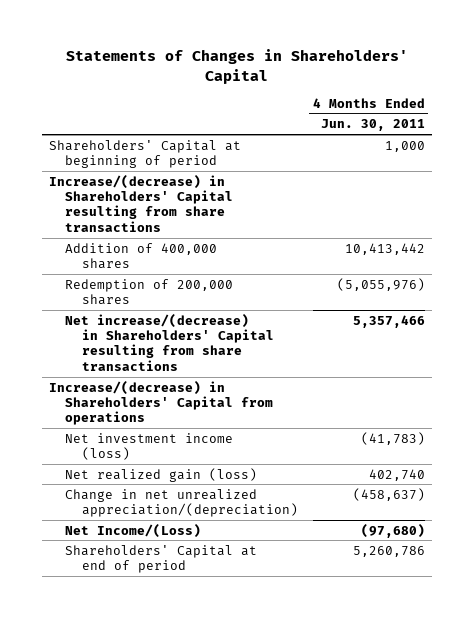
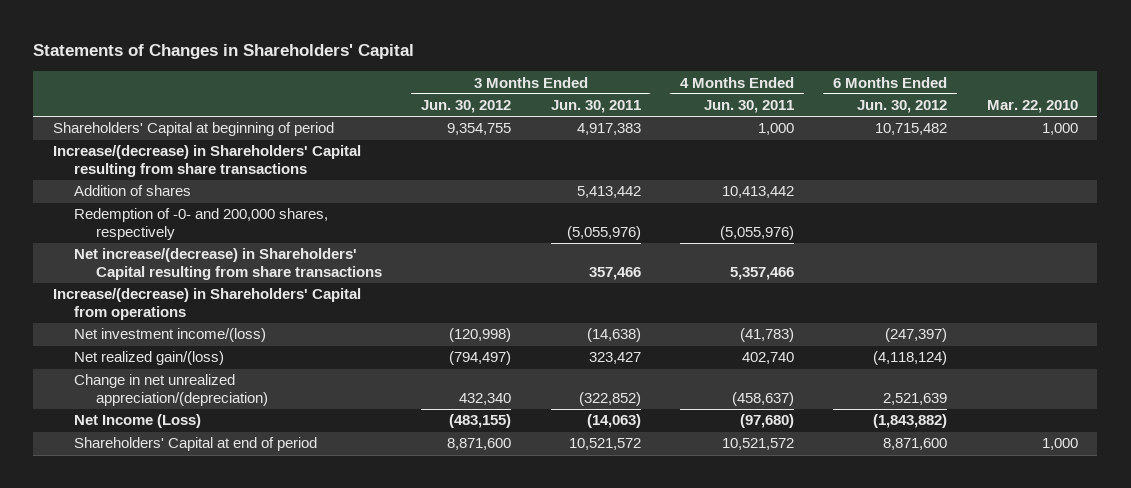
- | 4 Months Ended Jun. 30, 2011
+ | 3 Months Ended Jun. 30, 2012 | 3 Months Ended Jun. 30, 2011 | 4 Months Ended Jun. 30, 2011 | 6 Months Ended Jun. 30, 2012 | Mar. 22, 2010
- Addition of 400,000 shares | 10,413,442
- Redemption of 200,000 shares | (5,055,976)
+ Addition of shares | | 5,413,442 | 10,413,442 | |
+ Redemption of -0- and 200,000 shares, respectively | | (5,055,976) | (5,055,976) | |
- Net investment income (loss) | (41,783)
- Net realized gain (loss) | 402,740
+ Net investment income/(loss) | (120,998) | (14,638) | (41,783) | (247,397) |
+ Net realized gain/(loss) | (794,497) | 323,427 | 402,740 | (4,118,124) |
- Net Income/(Loss) | (97,680)
- Shareholders' Capital at end of period | 5,260,786
+ Net Income (Loss) | (483,155) | (14,063) | (97,680) | (1,843,882) |
+ Shareholders' Capital at end of period | 8,871,600 | 10,521,572 | 10,521,572 | 8,871,600 | 1,000

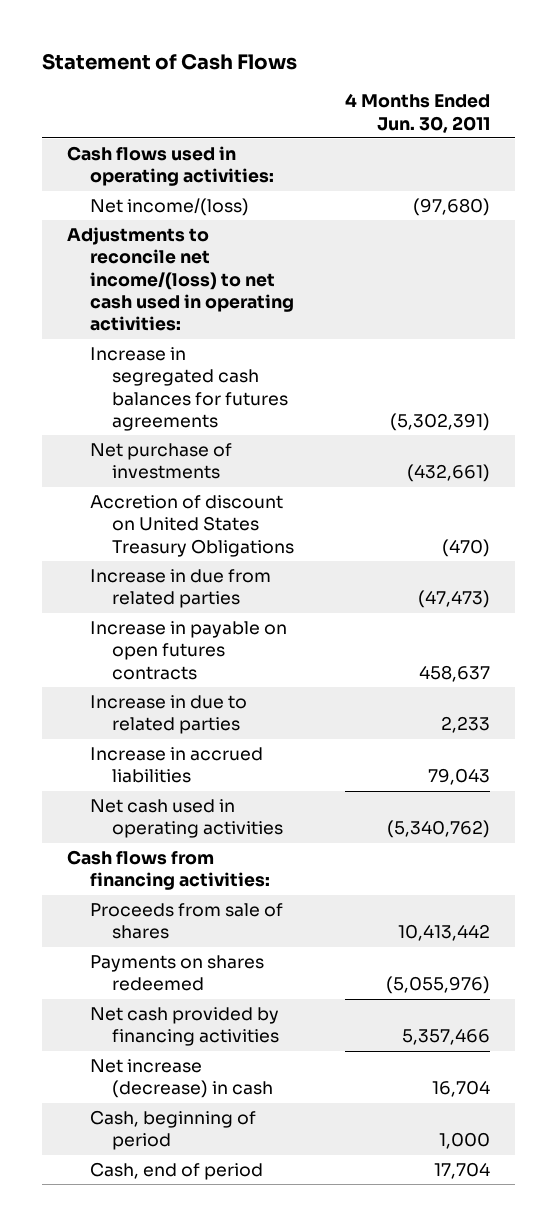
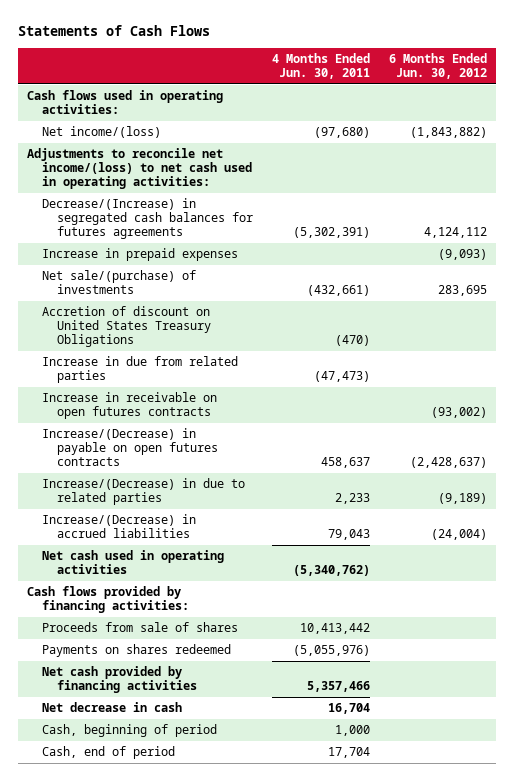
- Statement of Cash Flows
+ Statements of Cash Flows
- | 4 Months Ended Jun. 30, 2011
+ | 4 Months Ended Jun. 30, 2011 | 6 Months Ended Jun. 30, 2012
- Increase in segregated cash balances for futures agreements | (5,302,391)
- Net purchase of investments | (432,661)
+ Decrease/(Increase) in segregated cash balances for futures agreements | (5,302,391) | 4,124,112
+ Increase in prepaid expenses | | (9,093)
+ Net sale/(purchase) of investments | (432,661) | 283,695
- Increase in payable on open futures contracts | 458,637
- Increase in due to related parties | 2,233
- Increase in accrued liabilities | 79,043
+ Increase in receivable on open futures contracts | | (93,002)
+ Increase/(Decrease) in payable on open futures contracts | 458,637 | (2,428,637)
+ Increase/(Decrease) in due to related parties | 2,233 | (9,189)
+ Increase/(Decrease) in accrued liabilities | 79,043 | (24,004)
- Cash flows from financing activities:
+ Cash flows provided by financing activities:
- Net increase (decrease) in cash | 16,704
+ Net decrease in cash | 16,704 |

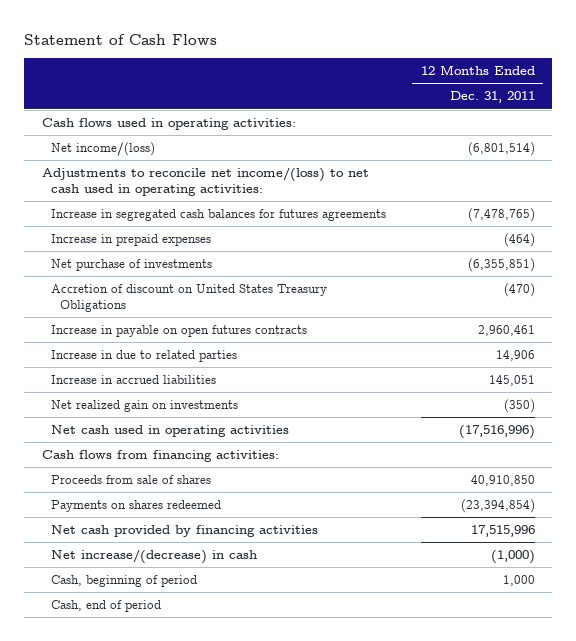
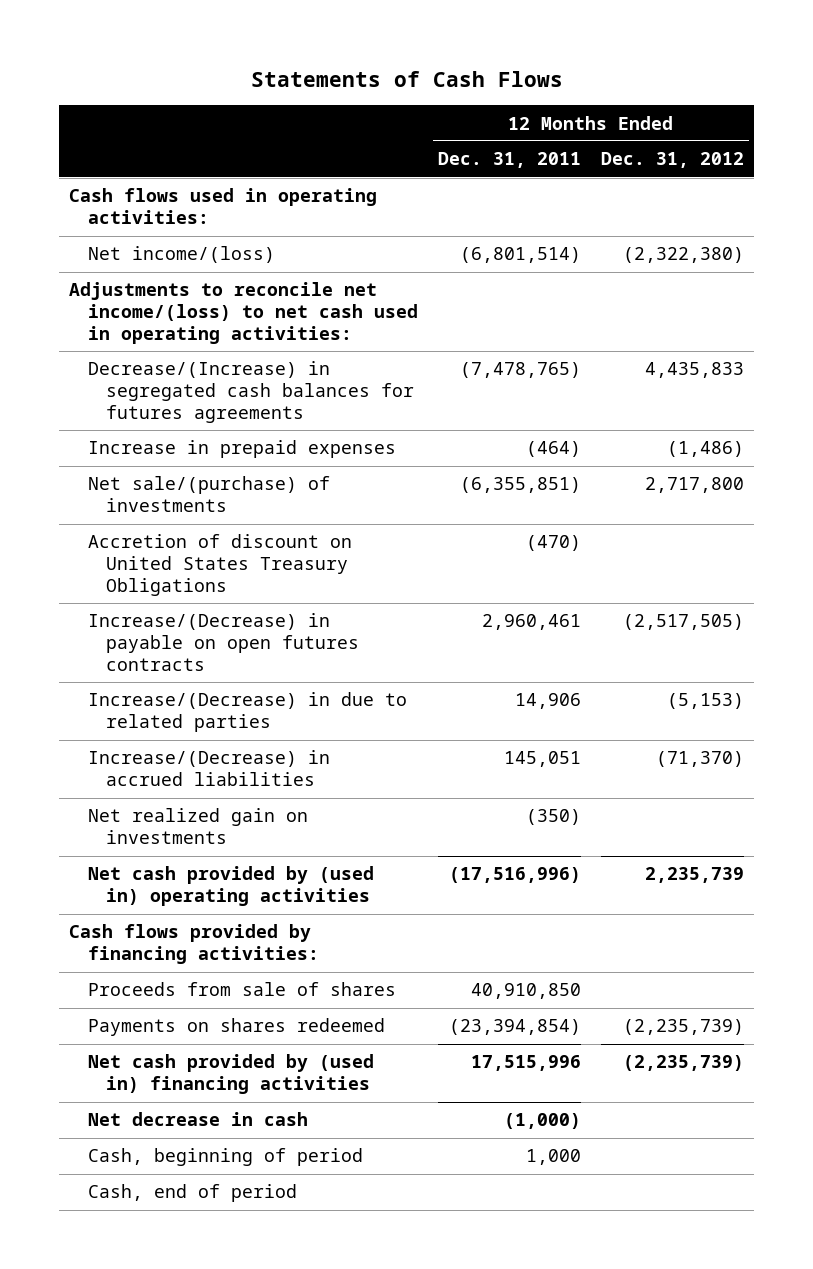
- Statement of Cash Flows
+ Statements of Cash Flows
- | 12 Months Ended Dec. 31, 2011
+ | 12 Months Ended Dec. 31, 2011 | 12 Months Ended Dec. 31, 2012
- Increase in segregated cash balances for futures agreements | (7,478,765)
+ Decrease/(Increase) in segregated cash balances for futures agreements | (7,478,765) | 4,435,833
- Net purchase of investments | (6,355,851)
+ Net sale/(purchase) of investments | (6,355,851) | 2,717,800
- Increase in payable on open futures contracts | 2,960,461
- Increase in due to related parties | 14,906
- Increase in accrued liabilities | 145,051
+ Increase/(Decrease) in payable on open futures contracts | 2,960,461 | (2,517,505)
+ Increase/(Decrease) in due to related parties | 14,906 | (5,153)
+ Increase/(Decrease) in accrued liabilities | 145,051 | (71,370)
- Net cash used in operating activities | (17,516,996)
- Cash flows from financing activities:
+ Net cash provided by (used in) operating activities | (17,516,996) | 2,235,739
+ Cash flows provided by financing activities:
- Net cash provided by financing activities | 17,515,996
- Net increase/(decrease) in cash | (1,000)
+ Net cash provided by (used in) financing activities | 17,515,996 | (2,235,739)
+ Net decrease in cash | (1,000) |

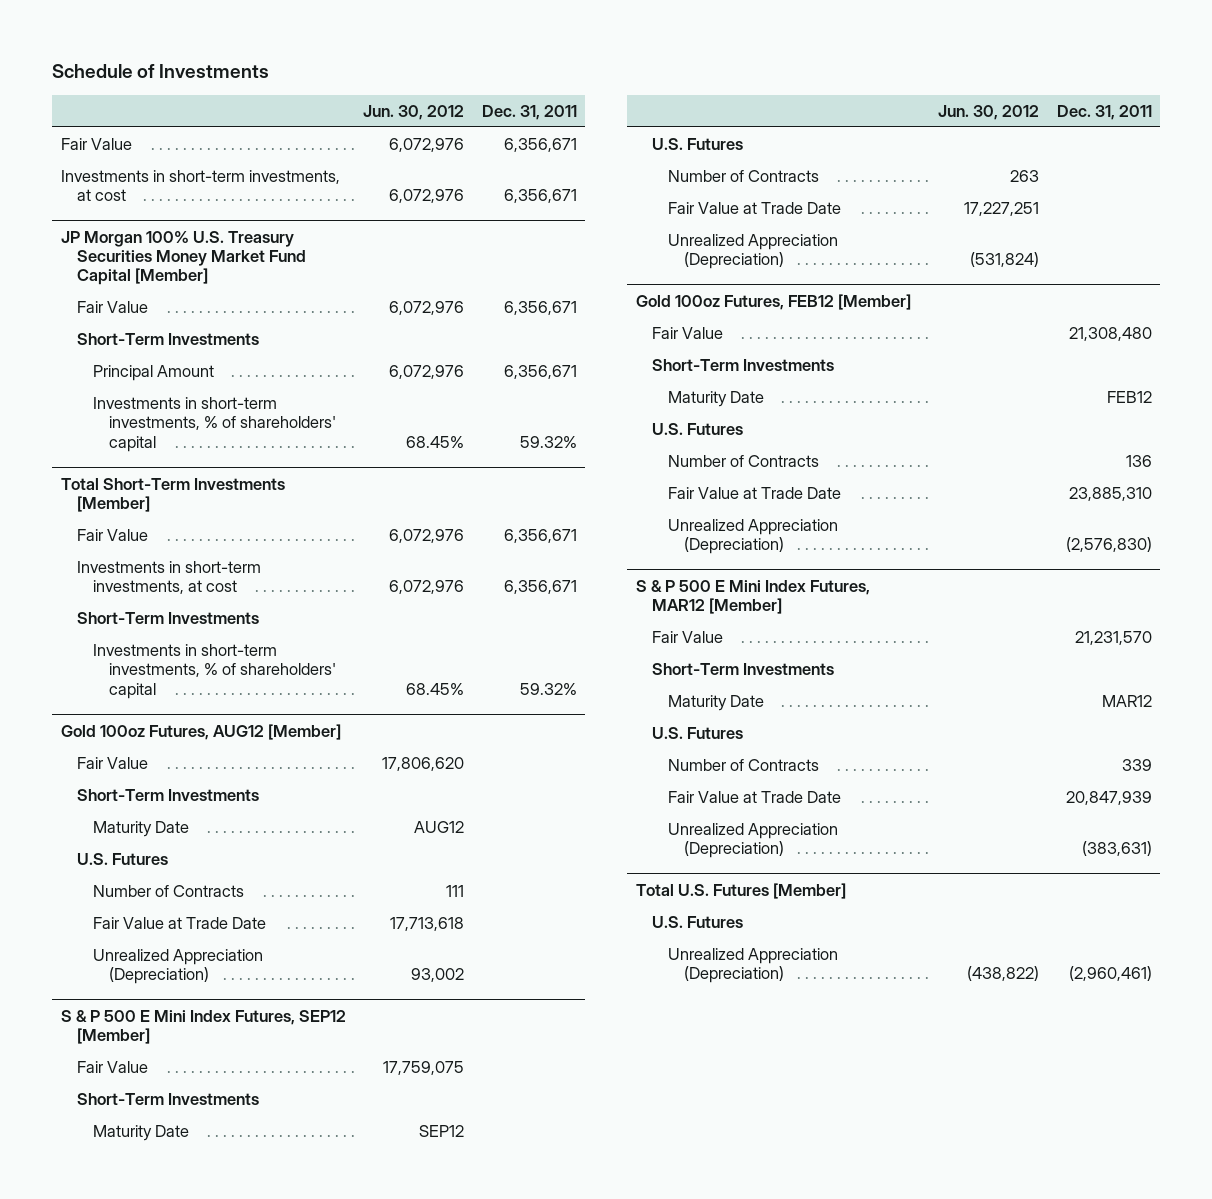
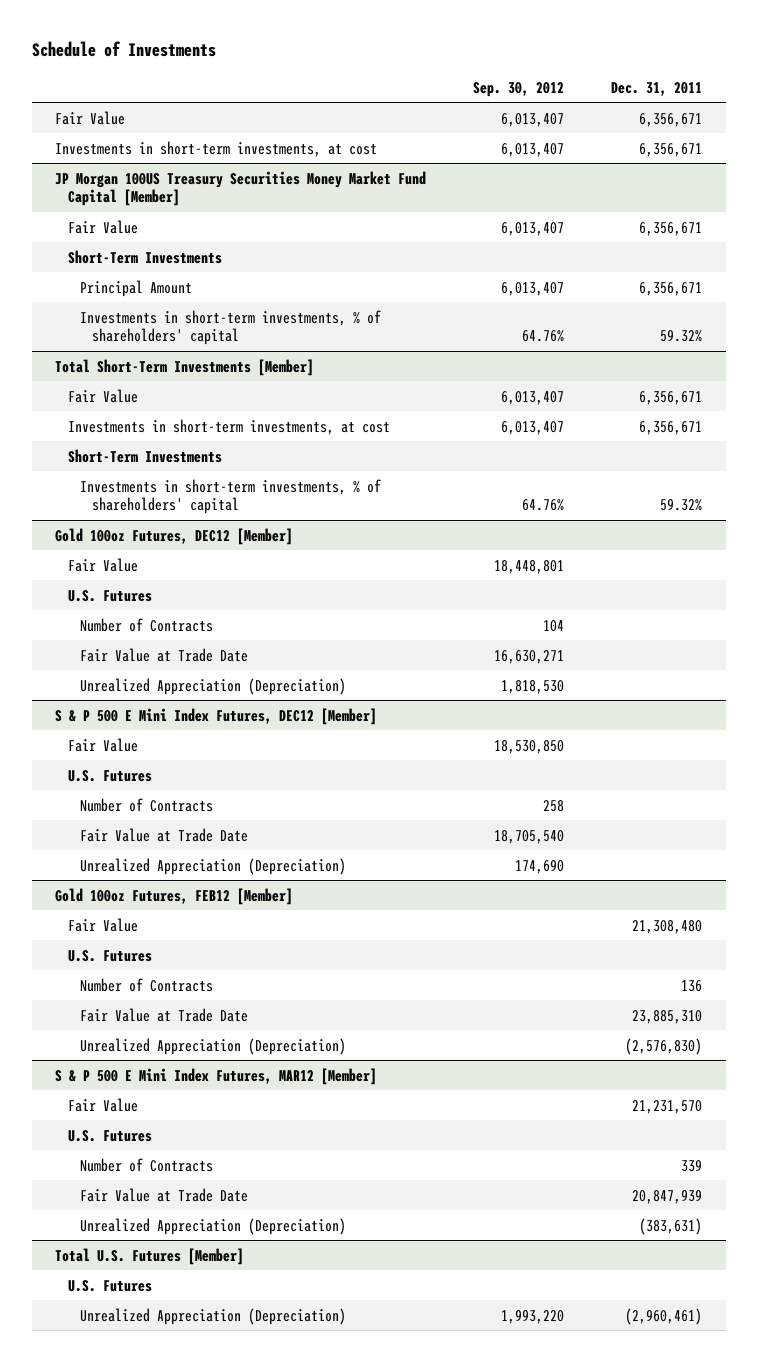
- | Jun. 30, 2012 | Dec. 31, 2011
+ | Sep. 30, 2012 | Dec. 31, 2011
- JP Morgan 100% U.S. Treasury Securities Money Market Fund Capital [Member]
+ JP Morgan 100US Treasury Securities Money Market Fund Capital [Member]
- Gold 100oz Futures, AUG12 [Member]
+ Gold 100oz Futures, DEC12 [Member]
- Short-Term Investments
- Maturity Date | AUG12 |
- S & P 500 E Mini Index Futures, SEP12 [Member]
+ S & P 500 E Mini Index Futures, DEC12 [Member]
- Short-Term Investments
- Maturity Date | SEP12 |
@ Gold 100oz Futures, FEB12 [Member]
- Short-Term Investments
- Maturity Date | | FEB12
@ S & P 500 E Mini Index Futures, MAR12 [Member]
- Short-Term Investments
- Maturity Date | | MAR12

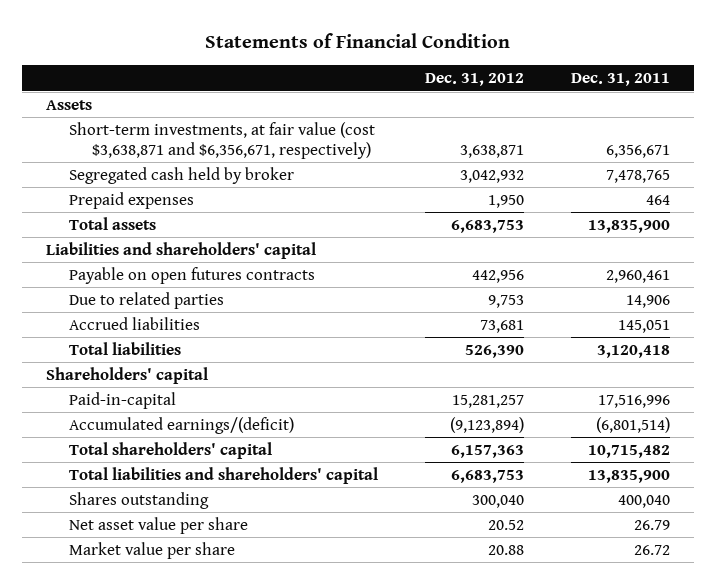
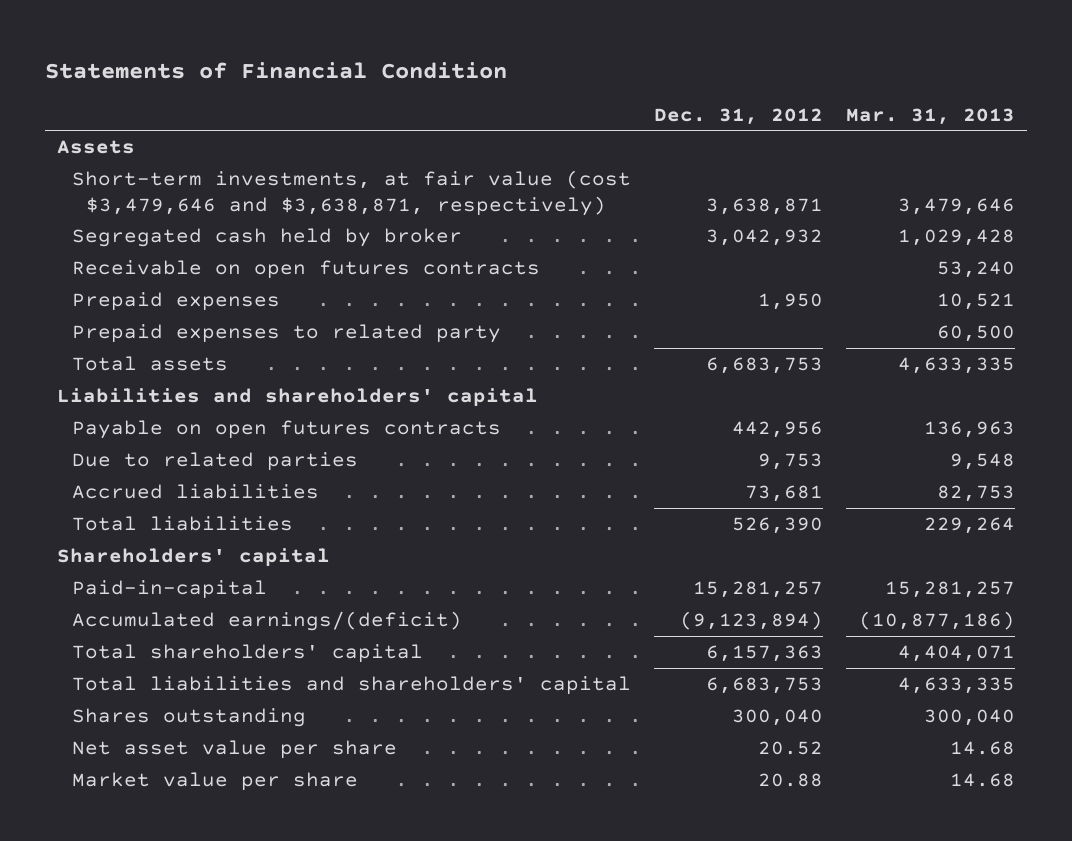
- | Dec. 31, 2012 | Dec. 31, 2011
+ | Dec. 31, 2012 | Mar. 31, 2013
- Short-term investments, at fair value (cost $3,638,871 and $6,356,671, respectively) | 3,638,871 | 6,356,671
+ Short-term investments, at fair value (cost $3,479,646 and $3,638,871, respectively) | 3,638,871 | 3,479,646
+ Receivable on open futures contracts | | 53,240
+ Prepaid expenses to related party | | 60,500

